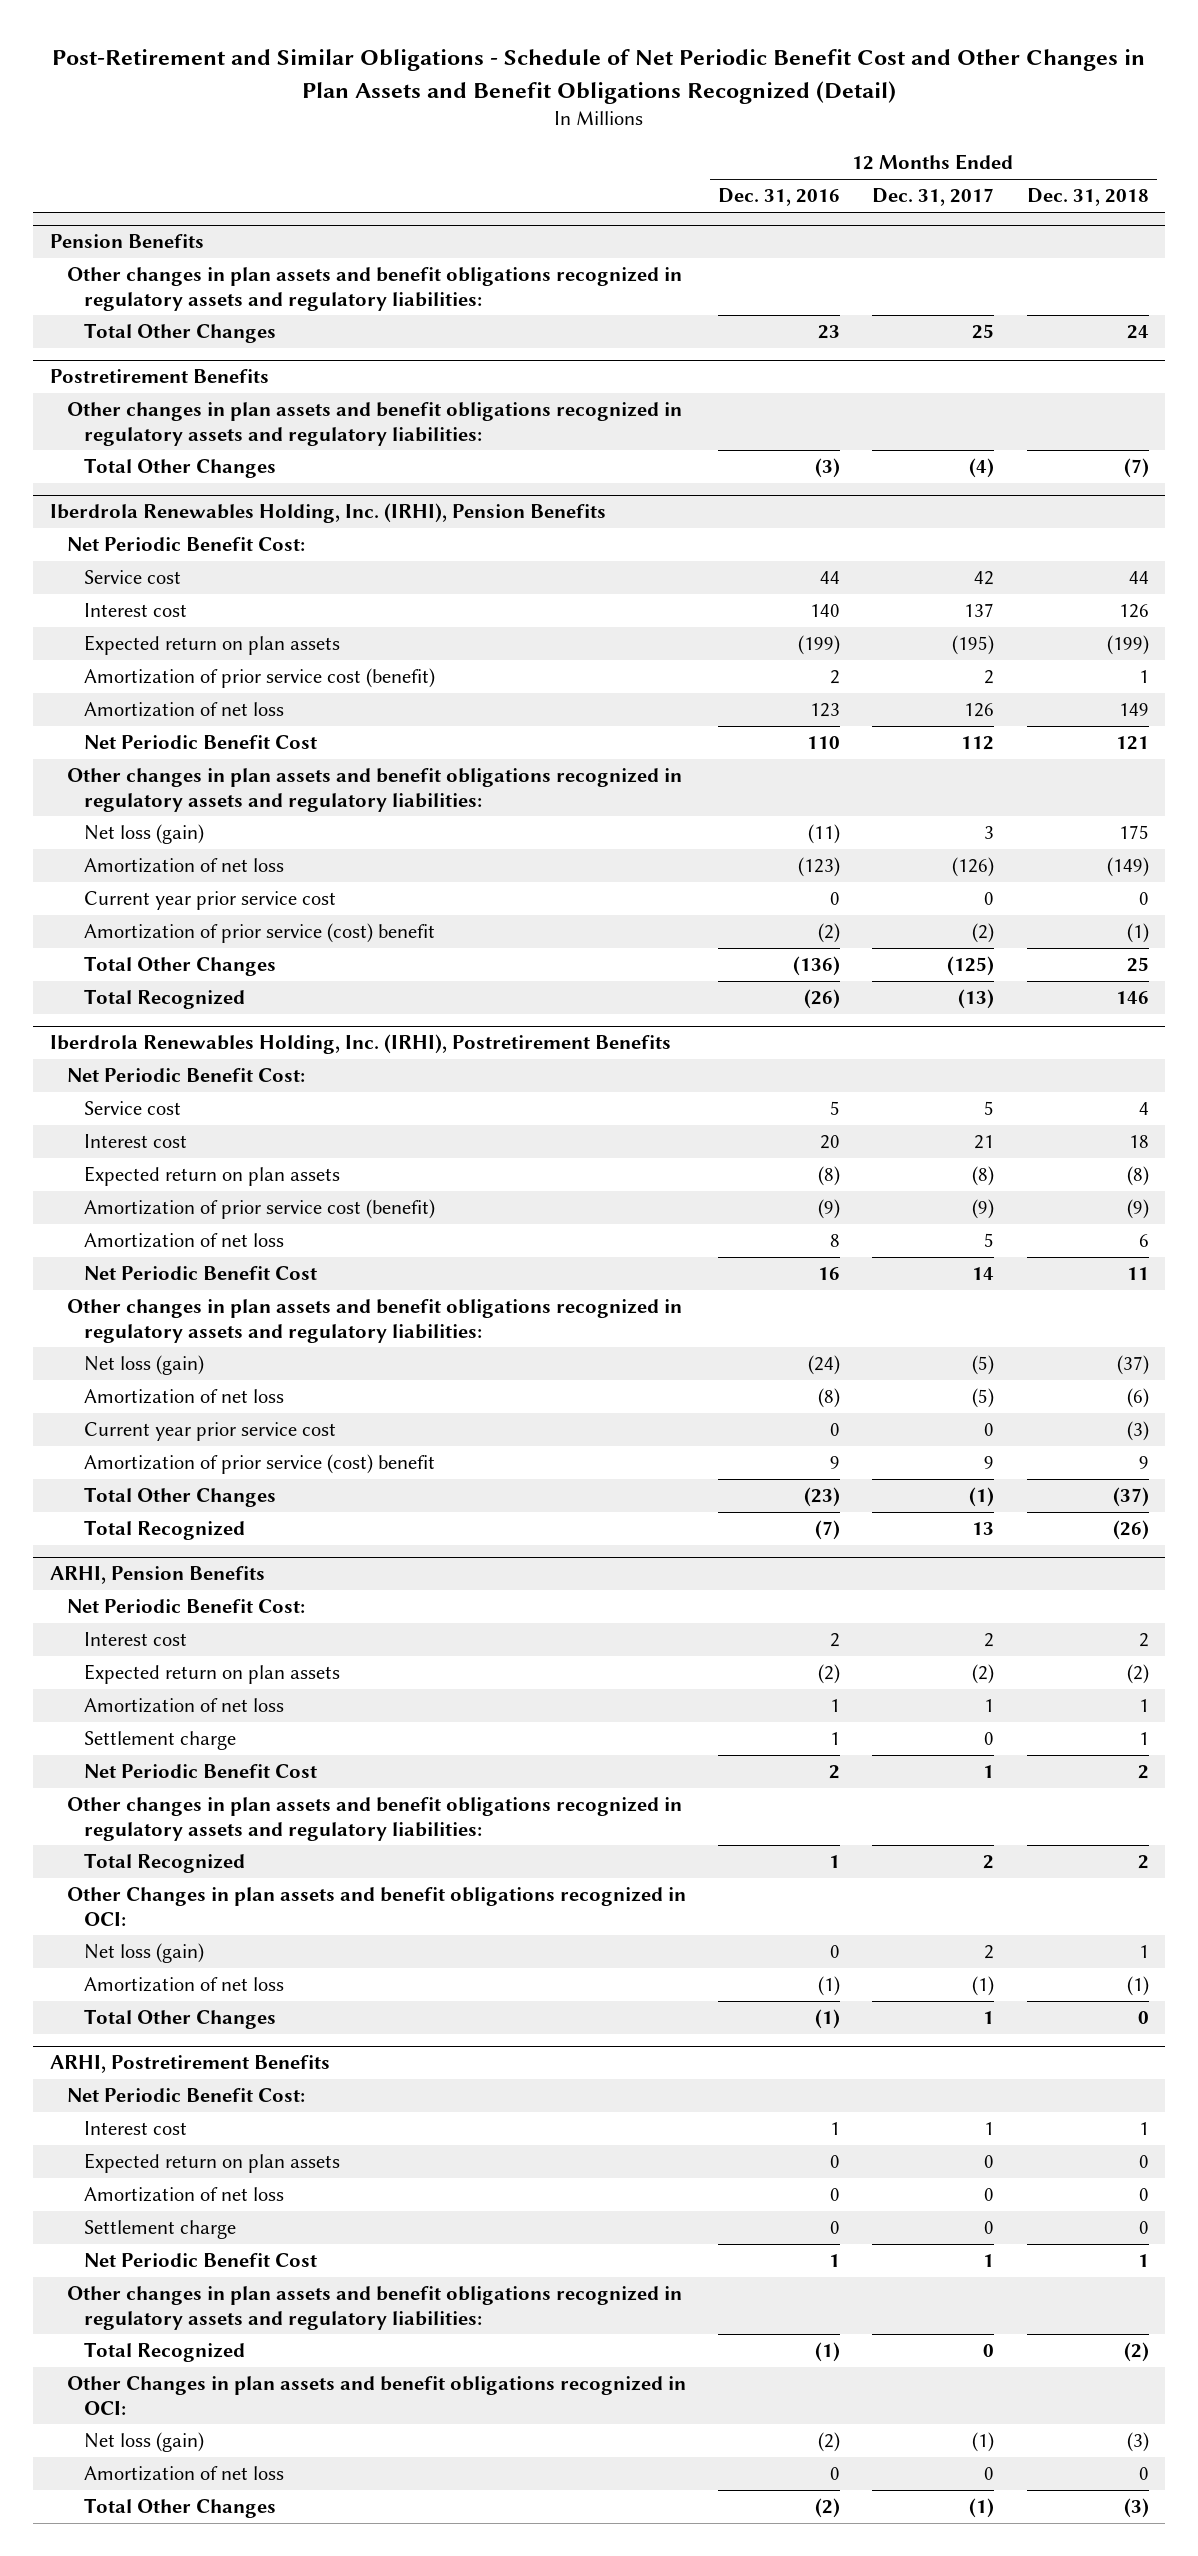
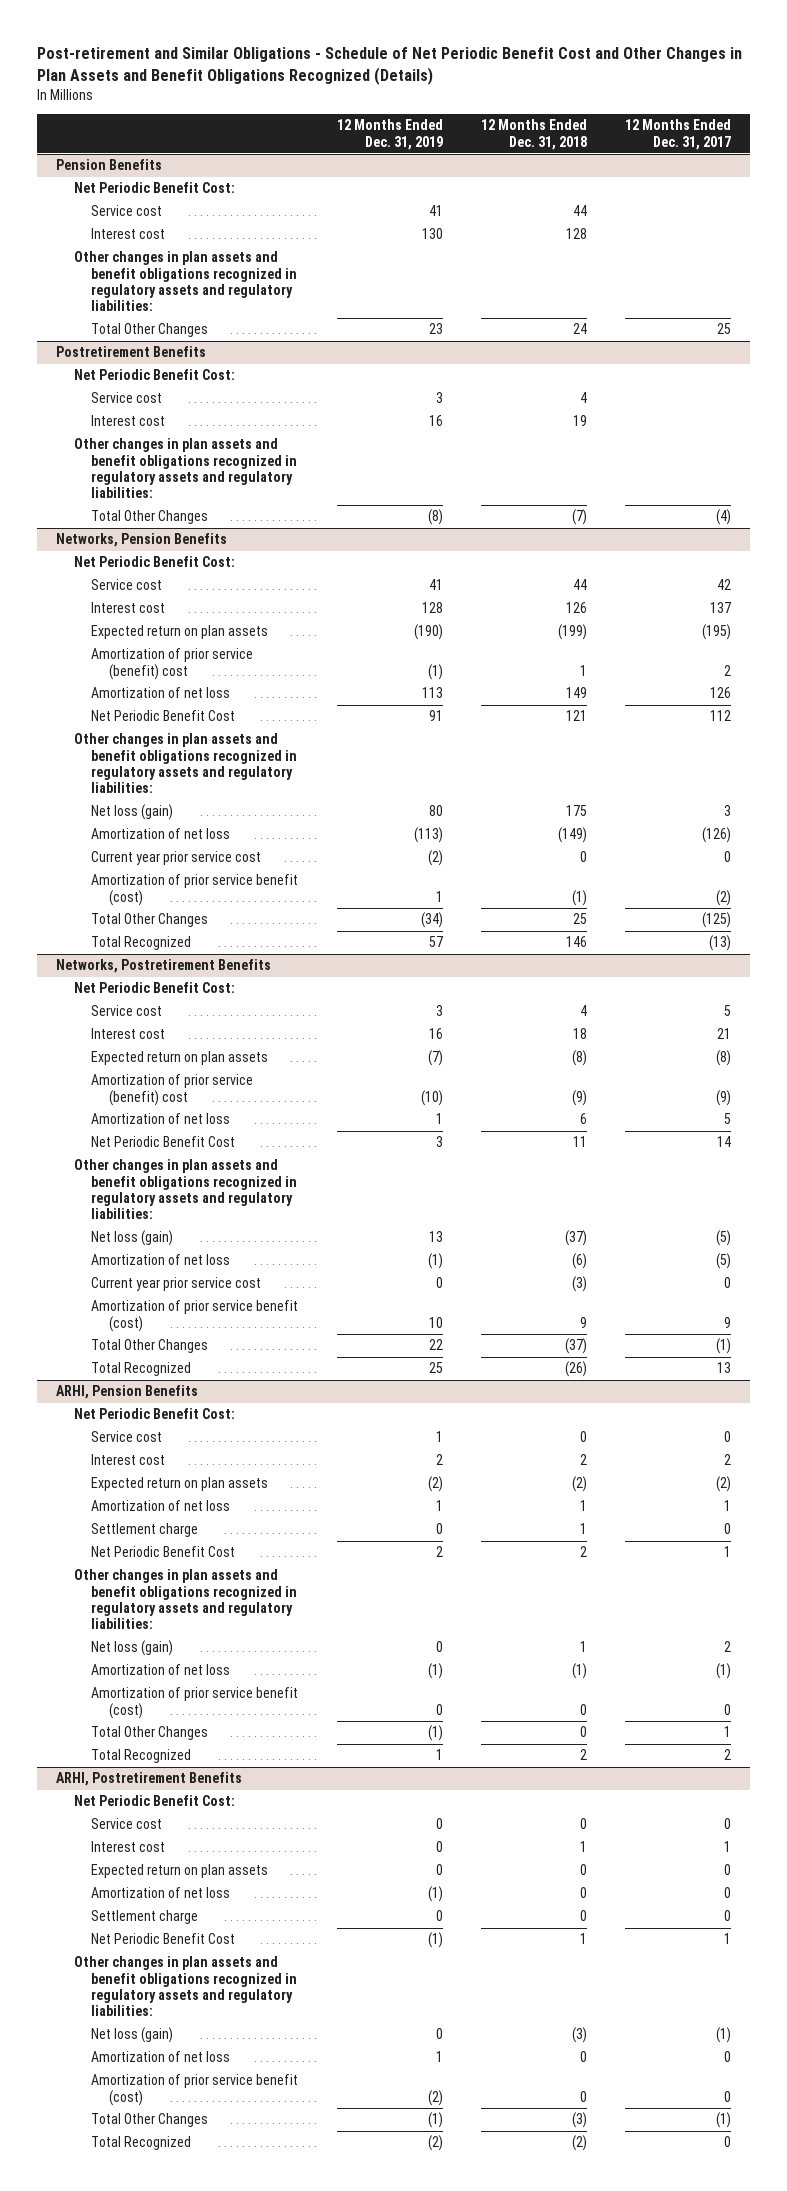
- Post-Retirement and Similar Obligations - Schedule of Net Periodic Benefit Cost and Other Changes in Plan Assets and Benefit Obligations Recognized (Detail)
+ Post-retirement and Similar Obligations - Schedule of Net Periodic Benefit Cost and Other Changes in Plan Assets and Benefit Obligations Recognized (Details)
- | 12 Months Ended Dec. 31, 2016 | 12 Months Ended Dec. 31, 2017 | 12 Months Ended Dec. 31, 2018
+ | 12 Months Ended Dec. 31, 2019 | 12 Months Ended Dec. 31, 2018 | 12 Months Ended Dec. 31, 2017
@ Pension Benefits
+ Net Periodic Benefit Cost:
+ Service cost | 41 | 44 |
+ Interest cost | 130 | 128 |
@ Postretirement Benefits
+ Net Periodic Benefit Cost:
+ Service cost | 3 | 4 |
+ Interest cost | 16 | 19 |
- Iberdrola Renewables Holding, Inc. (IRHI), Pension Benefits
+ Networks, Pension Benefits
- Amortization of prior service cost (benefit) | 2 | 2 | 1
+ Amortization of prior service (benefit) cost | (1) | 1 | 2
- Amortization of prior service (cost) benefit | (2) | (2) | (1)
+ Amortization of prior service benefit (cost) | 1 | (1) | (2)
- Iberdrola Renewables Holding, Inc. (IRHI), Postretirement Benefits
+ Networks, Postretirement Benefits
- Amortization of prior service cost (benefit) | (9) | (9) | (9)
+ Amortization of prior service (benefit) cost | (10) | (9) | (9)
- Amortization of prior service (cost) benefit | 9 | 9 | 9
+ Amortization of prior service benefit (cost) | 10 | 9 | 9
@ ARHI, Pension Benefits
+ Service cost | 1 | 0 | 0
- Other Changes in plan assets and benefit obligations recognized in OCI:
+ Amortization of prior service benefit (cost) | 0 | 0 | 0
moved down: Total Recognized | 1 | 2 | 2
@ ARHI, Postretirement Benefits
+ Service cost | 0 | 0 | 0
- Other Changes in plan assets and benefit obligations recognized in OCI:
+ Amortization of prior service benefit (cost) | (2) | 0 | 0
moved down: Total Recognized | (2) | (2) | 0

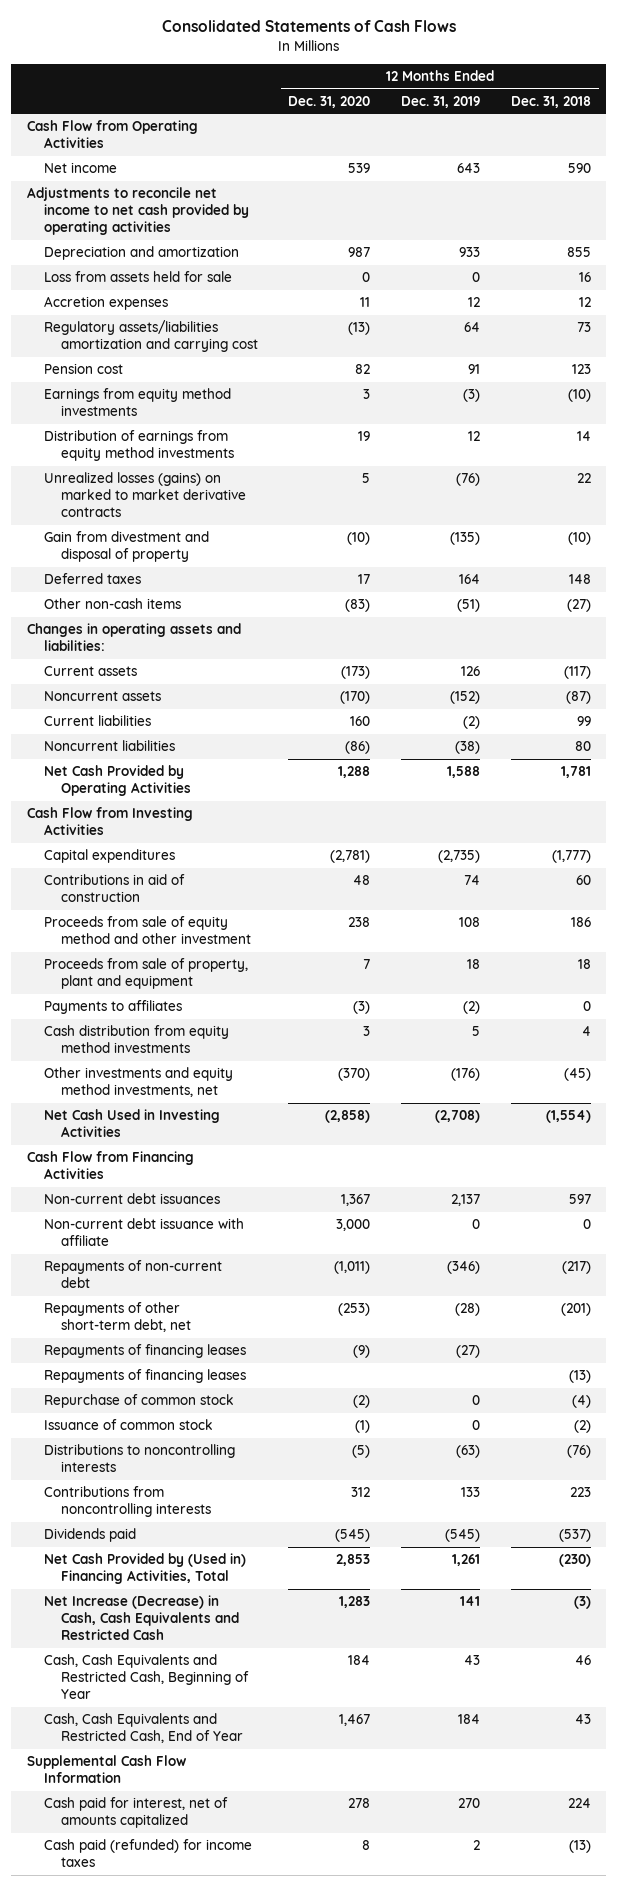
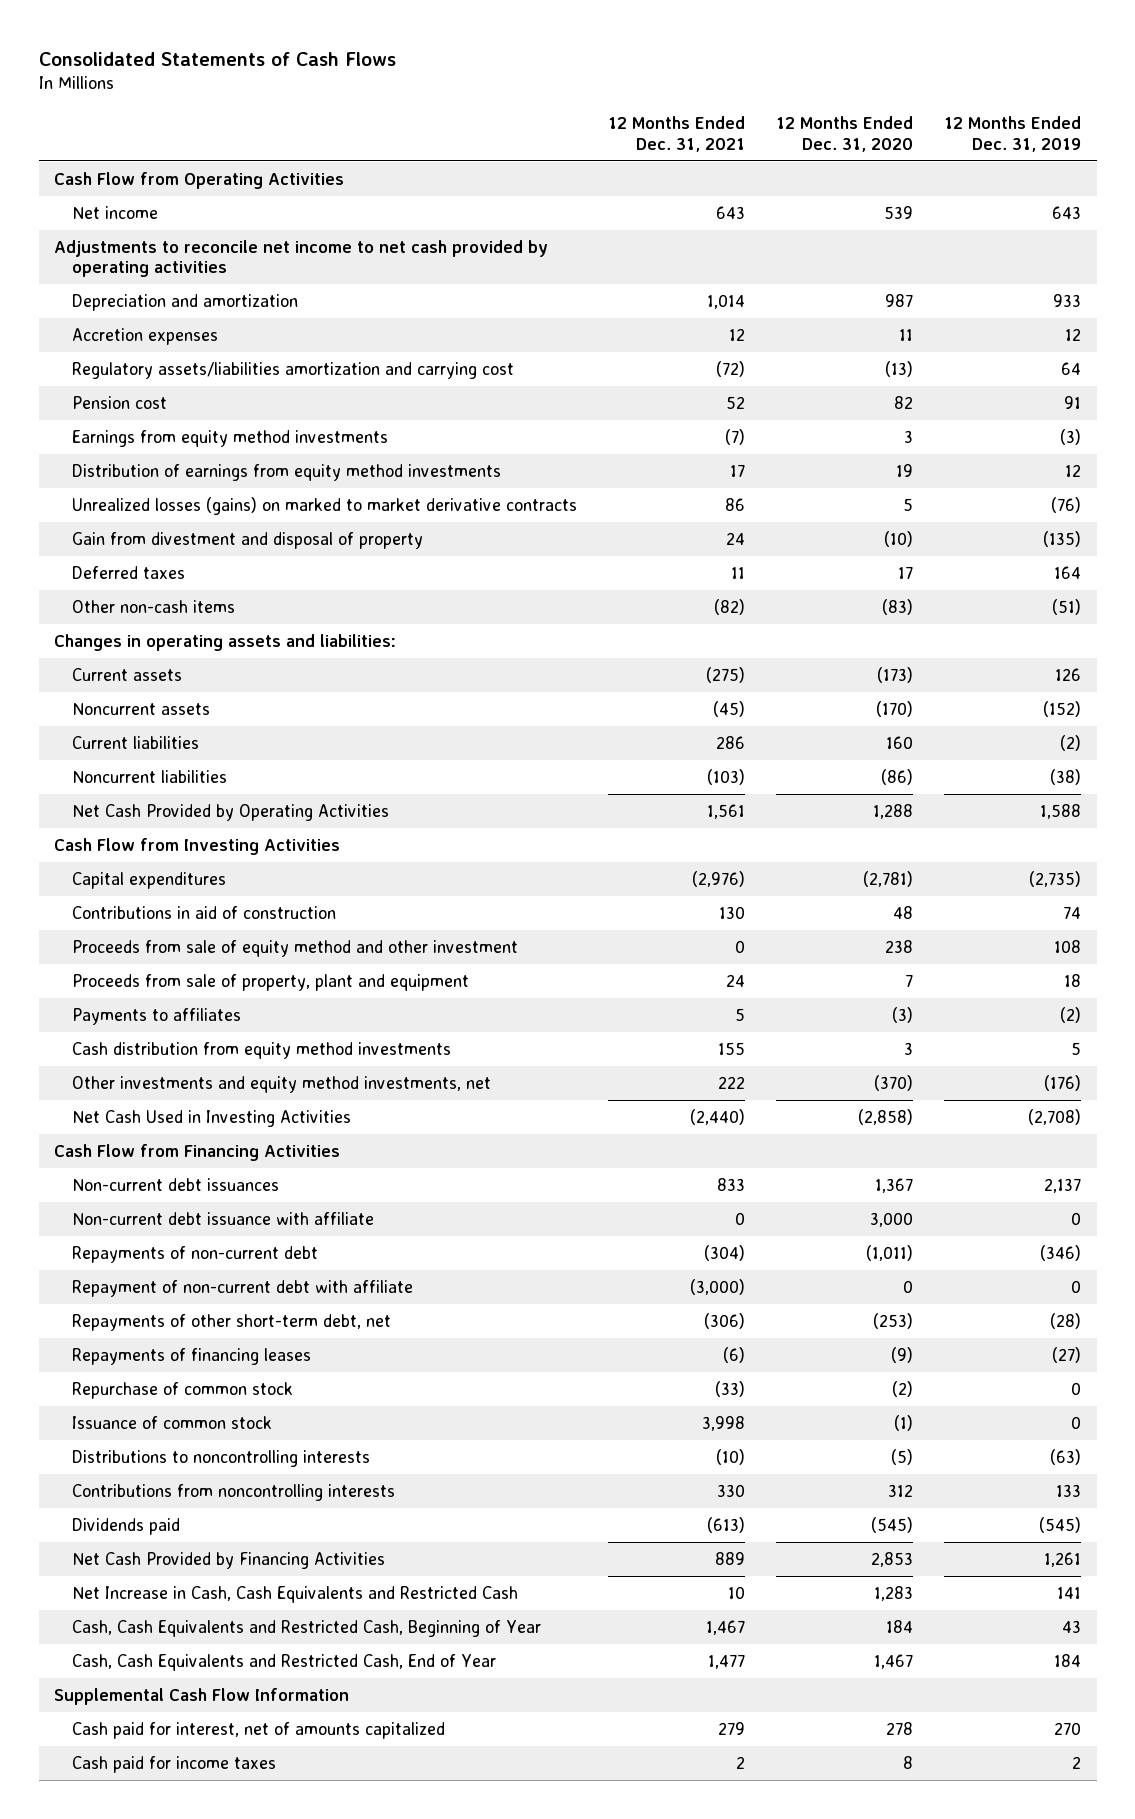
- | 12 Months Ended Dec. 31, 2020 | 12 Months Ended Dec. 31, 2019 | 12 Months Ended Dec. 31, 2018
+ | 12 Months Ended Dec. 31, 2021 | 12 Months Ended Dec. 31, 2020 | 12 Months Ended Dec. 31, 2019
- Loss from assets held for sale | 0 | 0 | 16
+ Repayment of non-current debt with affiliate | (3,000) | 0 | 0
- Repayments of financing leases | | | (13)
- Net Cash Provided by (Used in) Financing Activities, Total | 2,853 | 1,261 | (230)
- Net Increase (Decrease) in Cash, Cash Equivalents and Restricted Cash | 1,283 | 141 | (3)
+ Net Cash Provided by Financing Activities | 889 | 2,853 | 1,261
+ Net Increase in Cash, Cash Equivalents and Restricted Cash | 10 | 1,283 | 141
- Cash paid (refunded) for income taxes | 8 | 2 | (13)
+ Cash paid for income taxes | 2 | 8 | 2

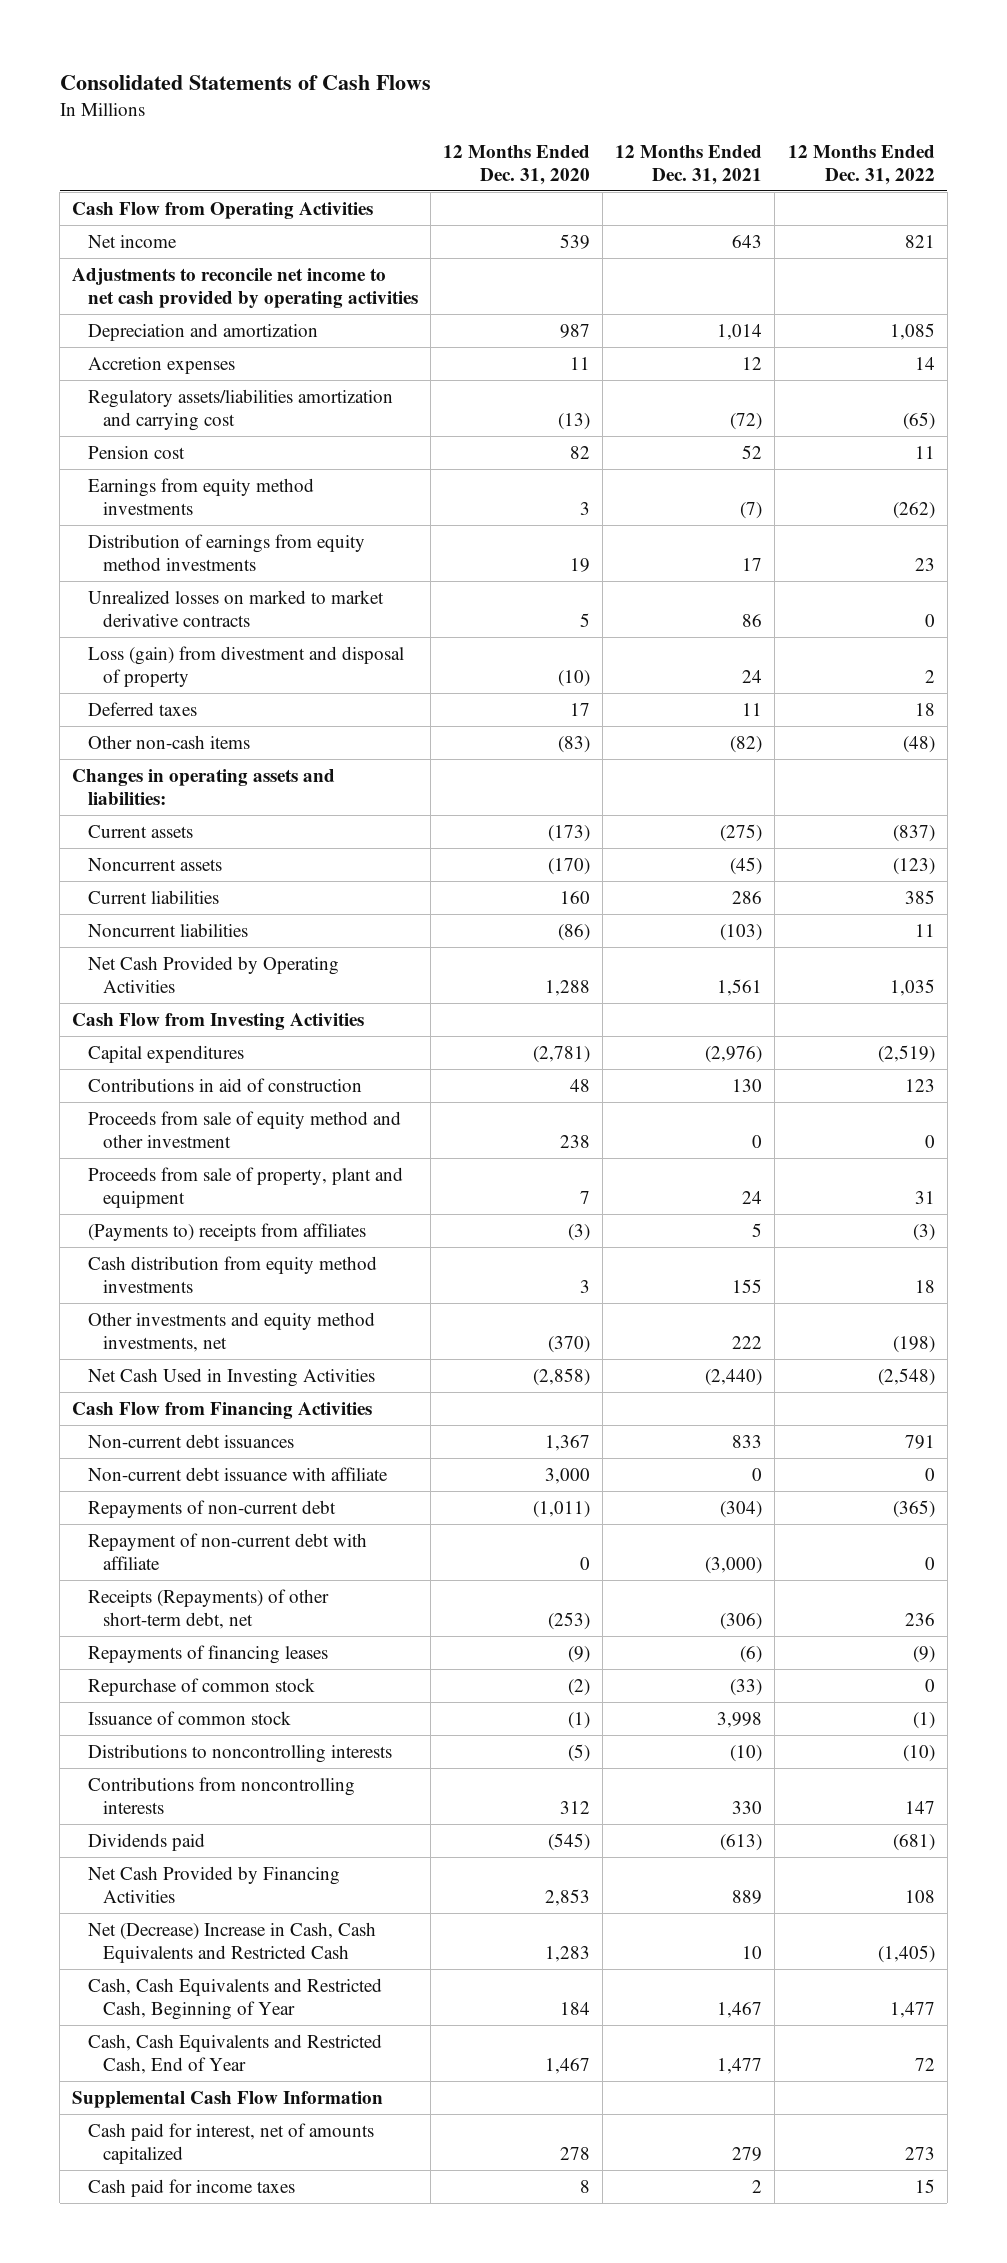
- | 12 Months Ended Dec. 31, 2021 | 12 Months Ended Dec. 31, 2020 | 12 Months Ended Dec. 31, 2019
+ | 12 Months Ended Dec. 31, 2020 | 12 Months Ended Dec. 31, 2021 | 12 Months Ended Dec. 31, 2022
- Unrealized losses (gains) on marked to market derivative contracts | 86 | 5 | (76)
- Gain from divestment and disposal of property | 24 | (10) | (135)
+ Unrealized losses on marked to market derivative contracts | 5 | 86 | 0
+ Loss (gain) from divestment and disposal of property | (10) | 24 | 2
- Payments to affiliates | 5 | (3) | (2)
+ (Payments to) receipts from affiliates | (3) | 5 | (3)
- Repayments of other short-term debt, net | (306) | (253) | (28)
+ Receipts (Repayments) of other short-term debt, net | (253) | (306) | 236
- Net Increase in Cash, Cash Equivalents and Restricted Cash | 10 | 1,283 | 141
+ Net (Decrease) Increase in Cash, Cash Equivalents and Restricted Cash | 1,283 | 10 | (1,405)

